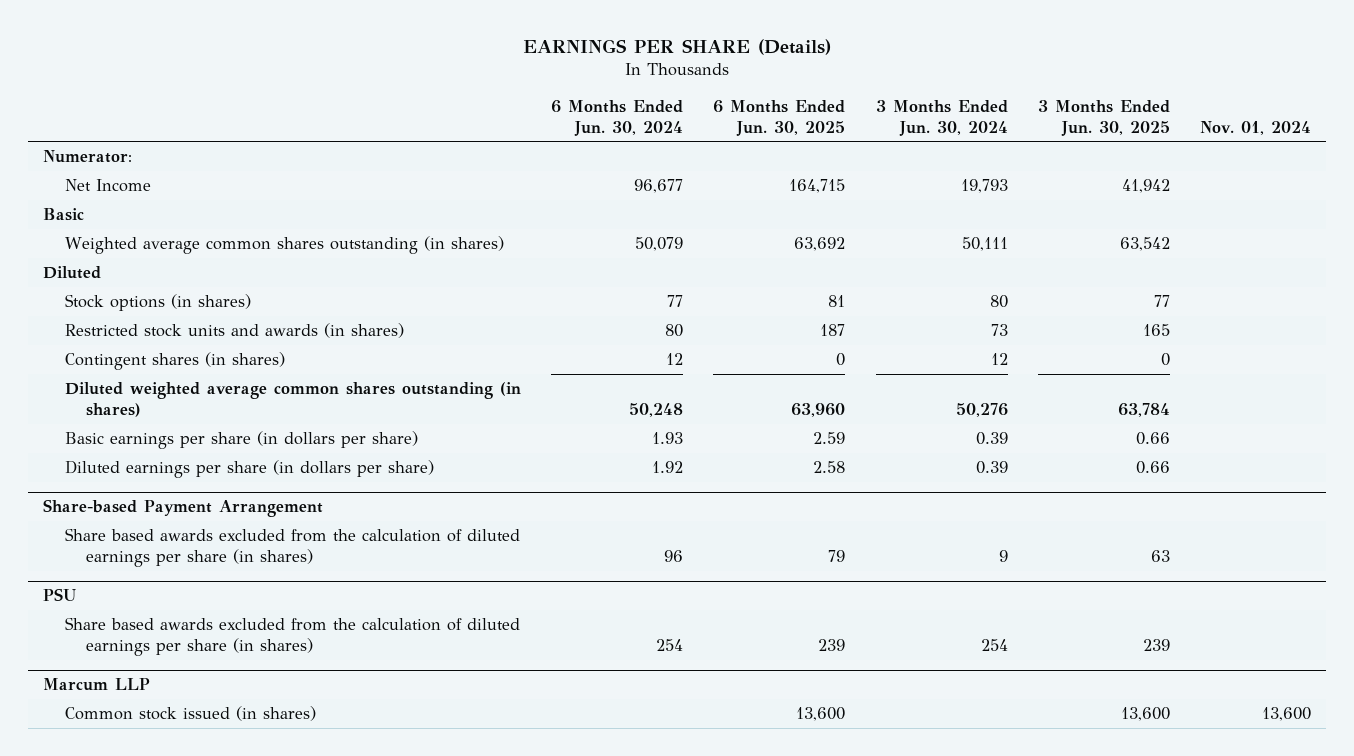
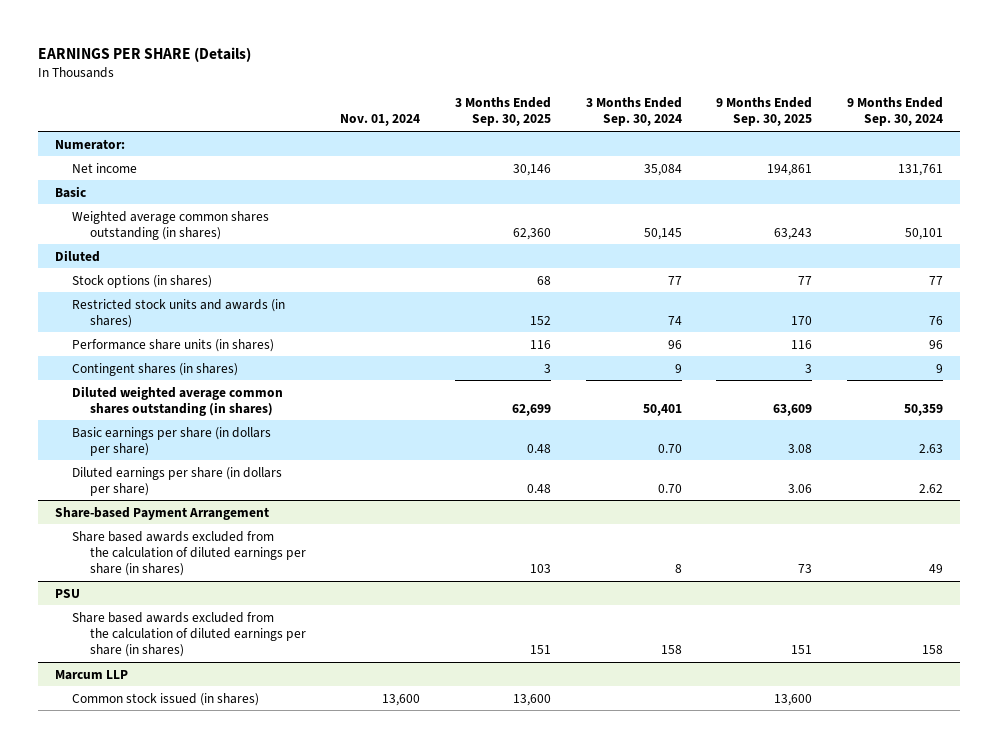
- | 6 Months Ended Jun. 30, 2024 | 6 Months Ended Jun. 30, 2025 | 3 Months Ended Jun. 30, 2024 | 3 Months Ended Jun. 30, 2025 | Nov. 01, 2024
+ | Nov. 01, 2024 | 3 Months Ended Sep. 30, 2025 | 3 Months Ended Sep. 30, 2024 | 9 Months Ended Sep. 30, 2025 | 9 Months Ended Sep. 30, 2024
- Net Income | 96,677 | 164,715 | 19,793 | 41,942 |
+ Net income | | 30,146 | 35,084 | 194,861 | 131,761
+ Performance share units (in shares) | | 116 | 96 | 116 | 96

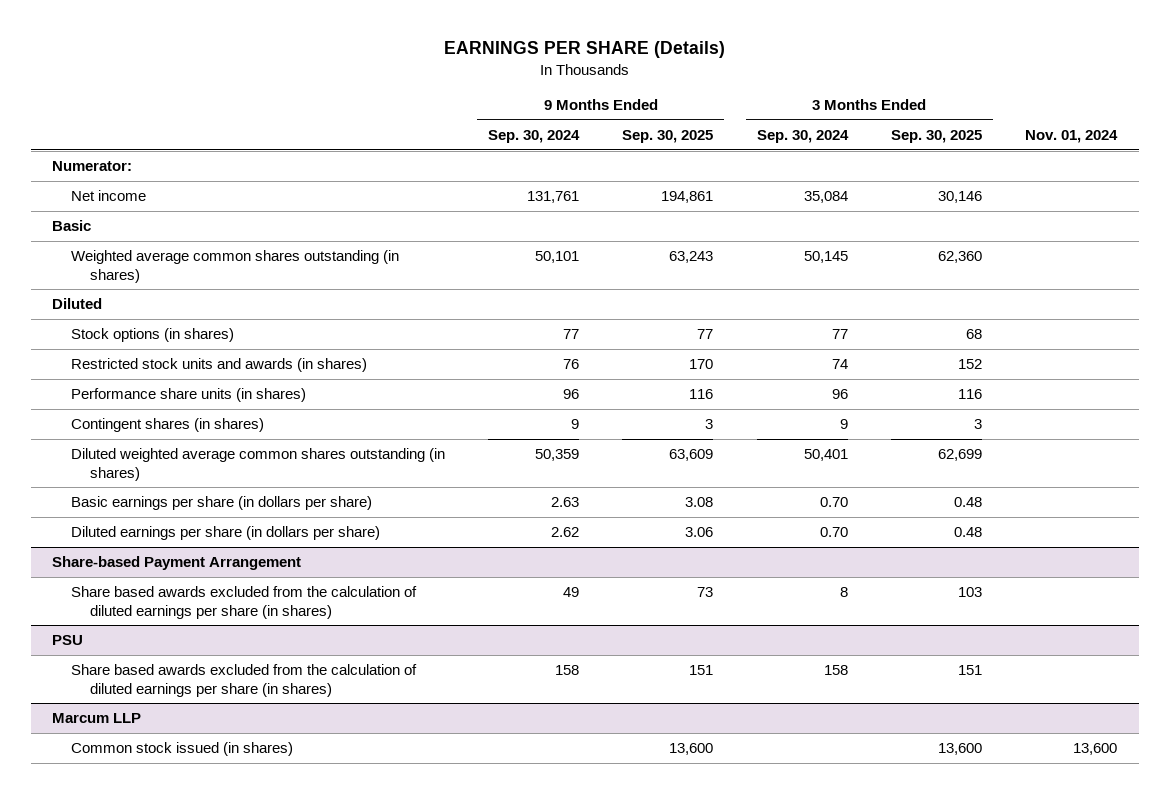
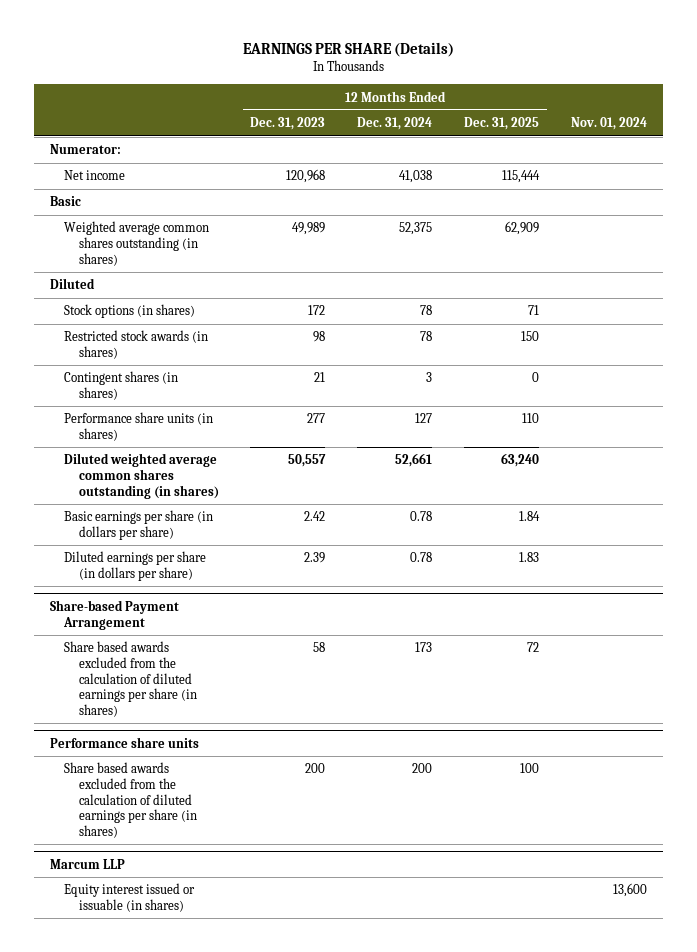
- | 9 Months Ended Sep. 30, 2024 | 9 Months Ended Sep. 30, 2025 | 3 Months Ended Sep. 30, 2024 | 3 Months Ended Sep. 30, 2025 | Nov. 01, 2024
+ | 12 Months Ended Dec. 31, 2023 | 12 Months Ended Dec. 31, 2024 | 12 Months Ended Dec. 31, 2025 | Nov. 01, 2024
- Restricted stock units and awards (in shares) | 76 | 170 | 74 | 152 |
+ Restricted stock awards (in shares) | 98 | 78 | 150 |
moved down: Performance share units (in shares) | 277 | 127 | 110 |
- PSU
+ Performance share units
@ Marcum LLP
- Common stock issued (in shares) | | 13,600 | | 13,600 | 13,600
+ Equity interest issued or issuable (in shares) | | | | 13,600

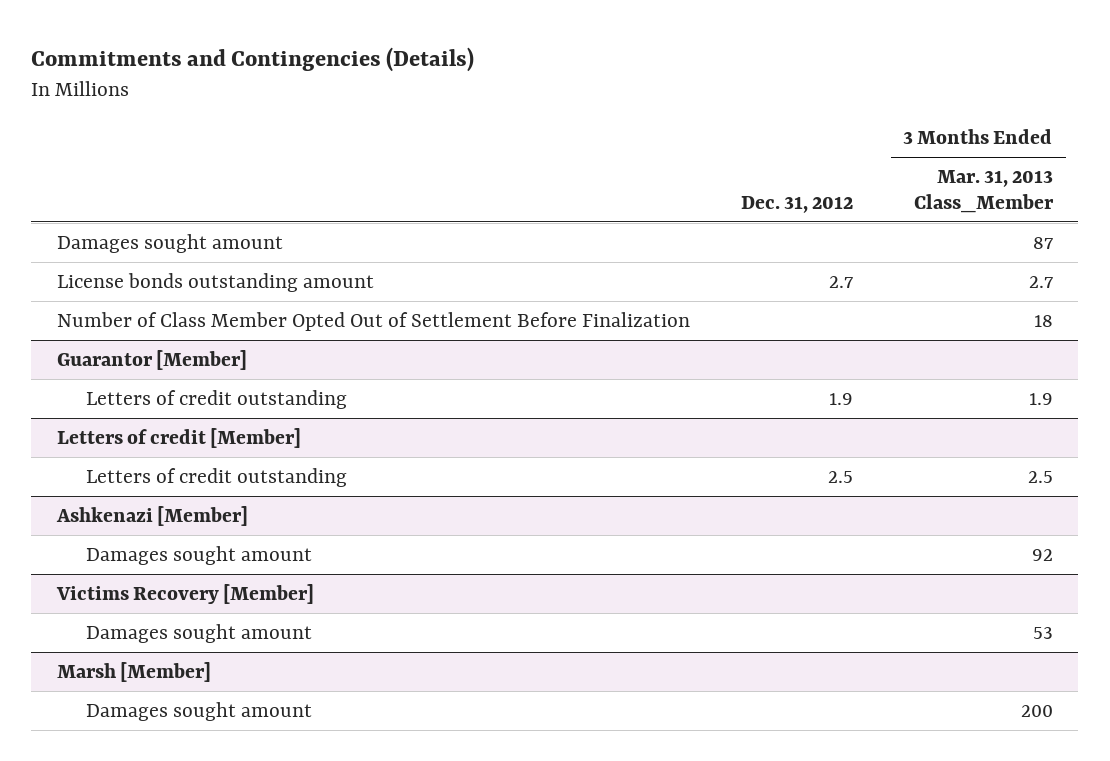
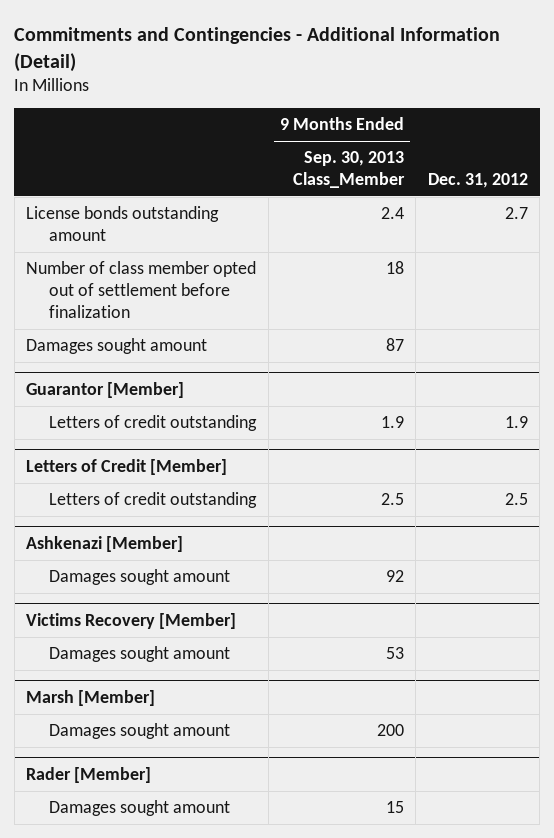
- Commitments and Contingencies (Details)
+ Commitments and Contingencies - Additional Information (Detail)
- | Dec. 31, 2012 | 3 Months Ended Mar. 31, 2013 Class_Member
+ | 9 Months Ended Sep. 30, 2013 Class_Member | Dec. 31, 2012
- Number of Class Member Opted Out of Settlement Before Finalization | | 18
+ Number of class member opted out of settlement before finalization | 18 |
moved down: Damages sought amount | 87 |
- Letters of credit [Member]
+ Letters of Credit [Member]
+ Rader [Member]
+ Damages sought amount | 15 |

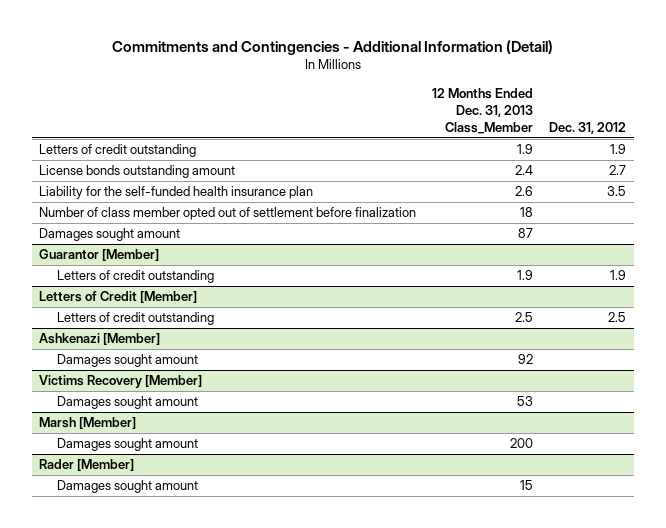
- | 9 Months Ended Sep. 30, 2013 Class_Member | Dec. 31, 2012
+ | 12 Months Ended Dec. 31, 2013 Class_Member | Dec. 31, 2012
+ Letters of credit outstanding | 1.9 | 1.9
+ Liability for the self-funded health insurance plan | 2.6 | 3.5

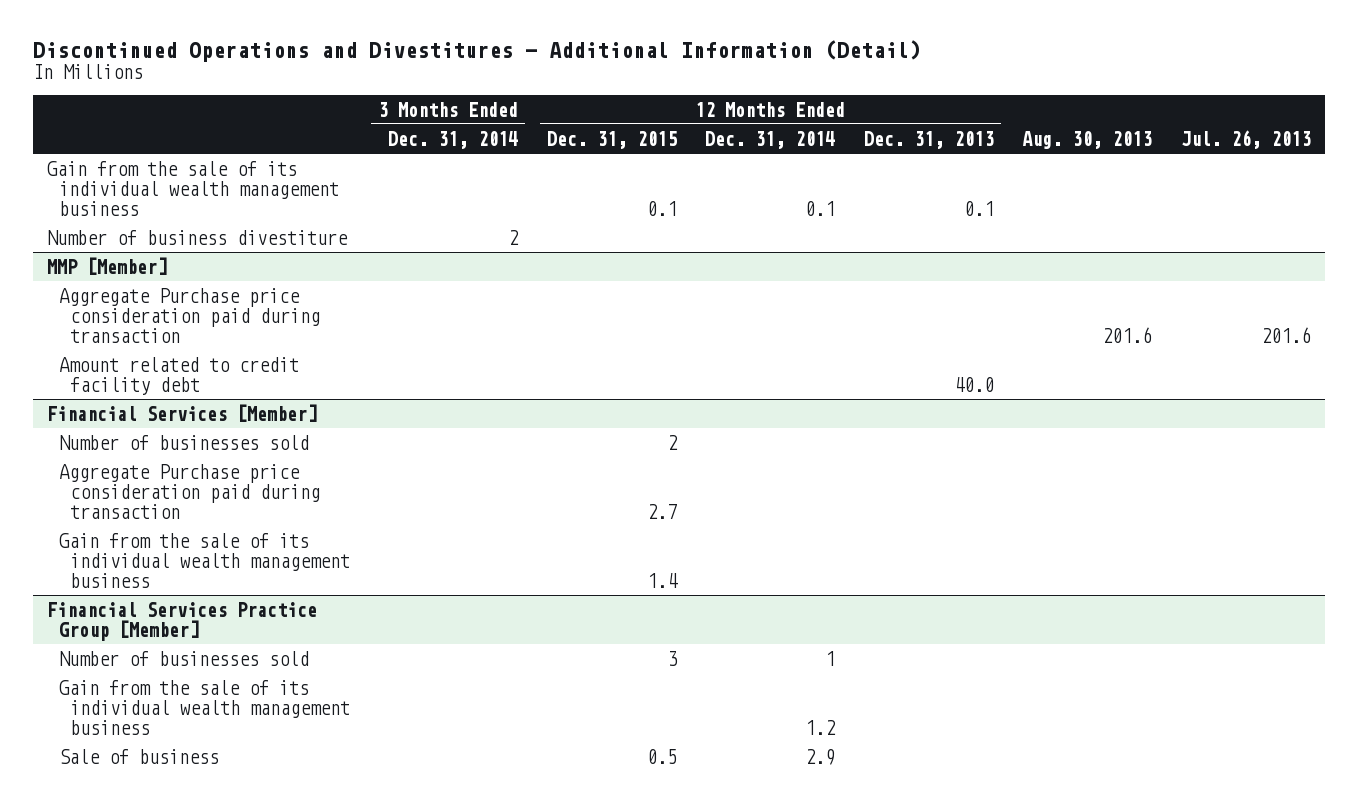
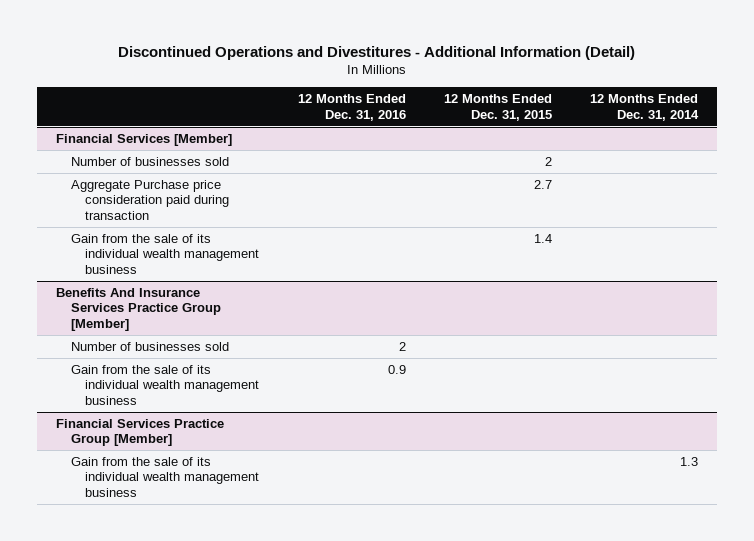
- | 3 Months Ended Dec. 31, 2014 | 12 Months Ended Dec. 31, 2015 | 12 Months Ended Dec. 31, 2014 | 12 Months Ended Dec. 31, 2013 | Aug. 30, 2013 | Jul. 26, 2013
+ | 12 Months Ended Dec. 31, 2016 | 12 Months Ended Dec. 31, 2015 | 12 Months Ended Dec. 31, 2014
- Gain from the sale of its individual wealth management business | | 0.1 | 0.1 | 0.1 | |
- Number of business divestiture | 2 | | | | |
- MMP [Member]
- Aggregate Purchase price consideration paid during transaction | | | | | 201.6 | 201.6
- Amount related to credit facility debt | | | | 40.0 | |
+ Benefits And Insurance Services Practice Group [Member]
+ Number of businesses sold | 2 | |
+ Gain from the sale of its individual wealth management business | 0.9 | |
@ Financial Services Practice Group [Member]
- Number of businesses sold | | 3 | 1 | | |
- Gain from the sale of its individual wealth management business | | | 1.2 | | |
- Sale of business | | 0.5 | 2.9 | | |
+ Gain from the sale of its individual wealth management business | | | 1.3

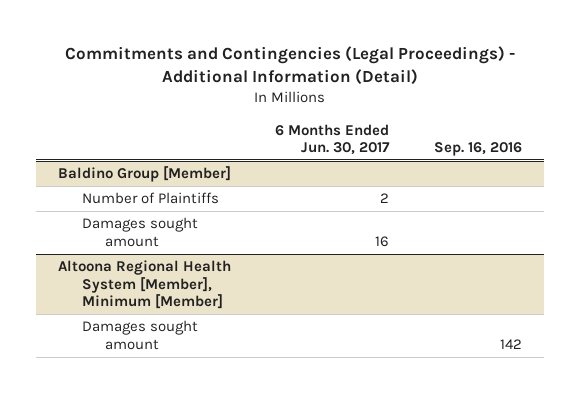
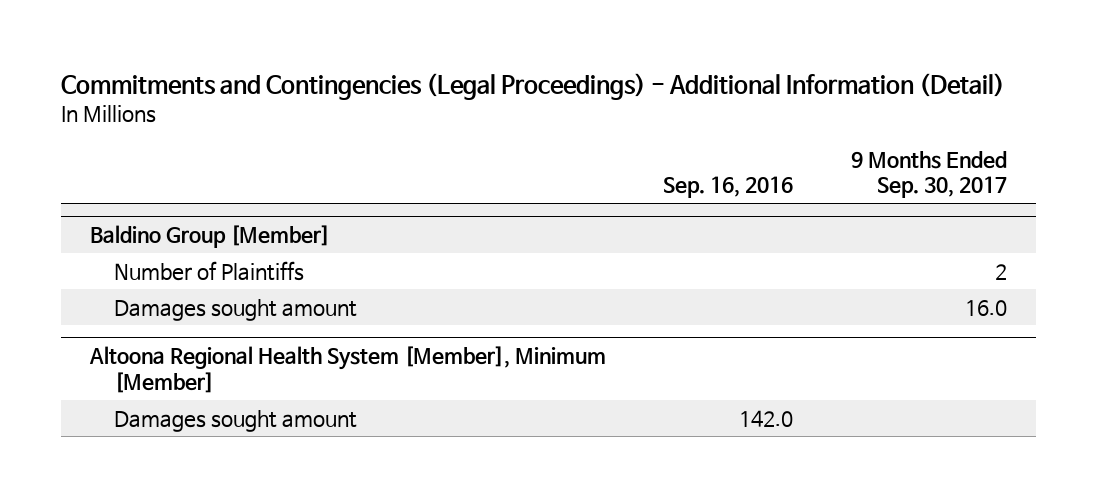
- | 6 Months Ended Jun. 30, 2017 | Sep. 16, 2016
+ | Sep. 16, 2016 | 9 Months Ended Sep. 30, 2017
@ Altoona Regional Health System [Member], Minimum [Member]
- Damages sought amount | | 142
+ Damages sought amount | 142.0 |

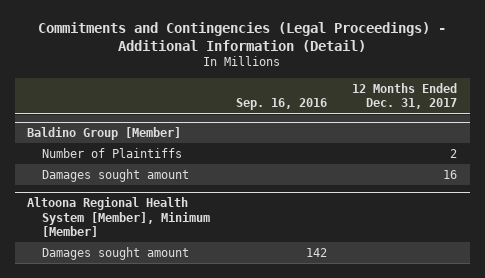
- | Sep. 16, 2016 | 9 Months Ended Sep. 30, 2017
+ | Sep. 16, 2016 | 12 Months Ended Dec. 31, 2017
@ Altoona Regional Health System [Member], Minimum [Member]
- Damages sought amount | 142.0 |
+ Damages sought amount | 142 |

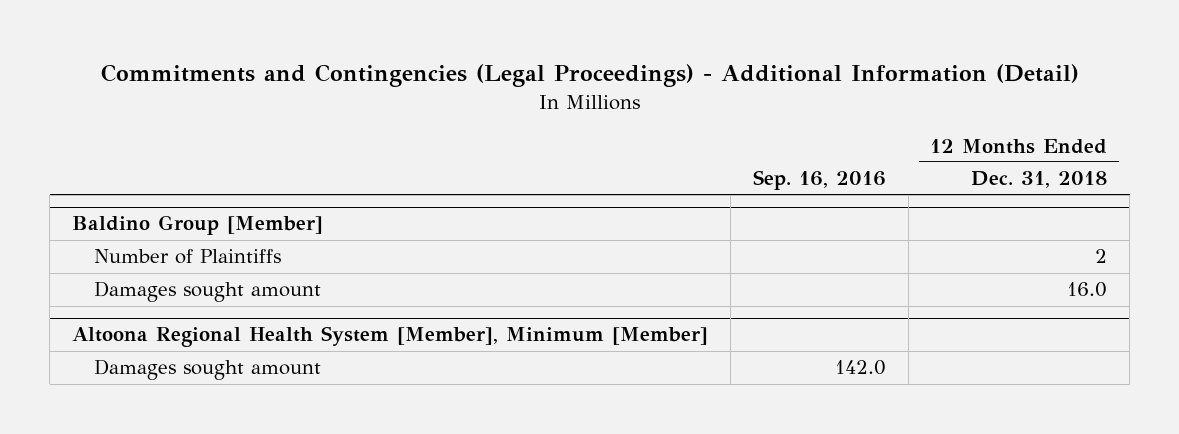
- | Sep. 16, 2016 | 12 Months Ended Dec. 31, 2017
+ | Sep. 16, 2016 | 12 Months Ended Dec. 31, 2018
@ Altoona Regional Health System [Member], Minimum [Member]
- Damages sought amount | 142 |
+ Damages sought amount | 142.0 |

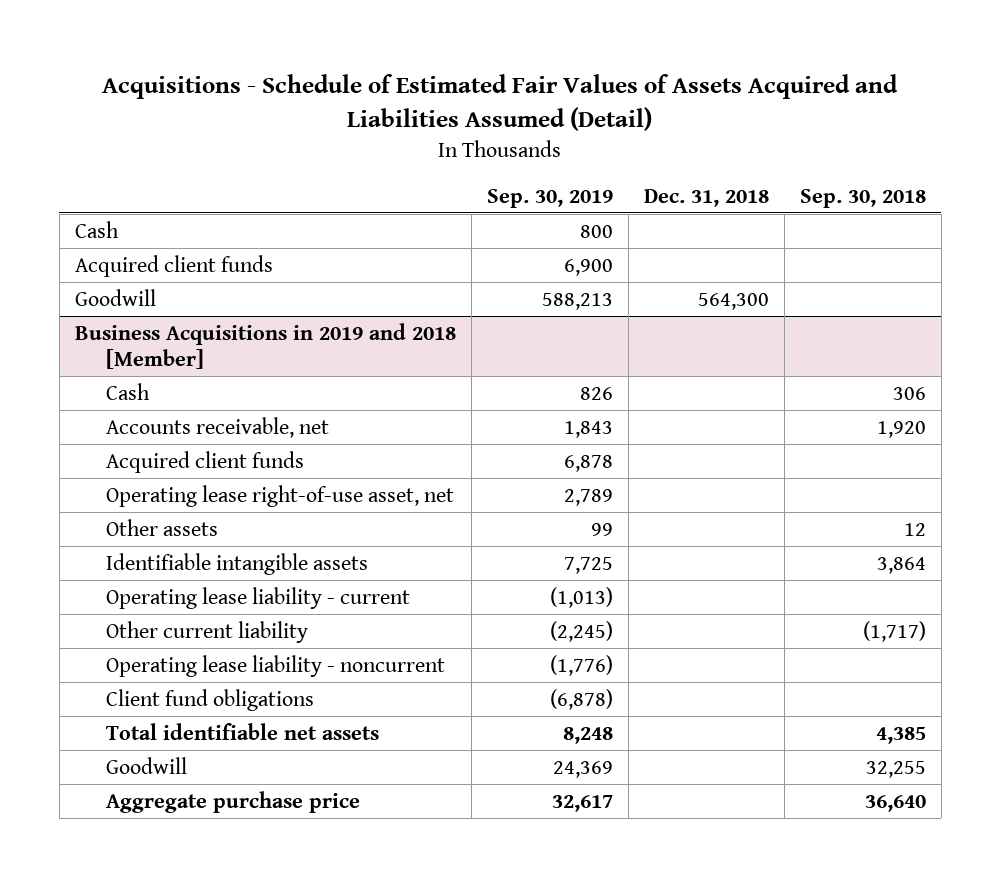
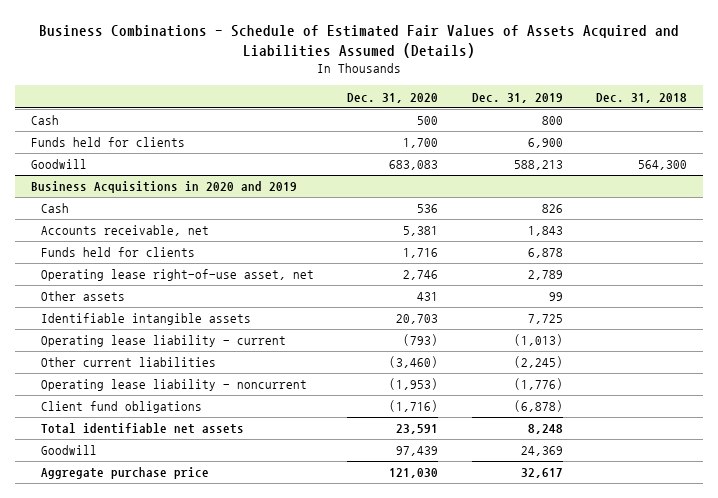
- Acquisitions - Schedule of Estimated Fair Values of Assets Acquired and Liabilities Assumed (Detail)
+ Business Combinations - Schedule of Estimated Fair Values of Assets Acquired and Liabilities Assumed (Details)
- | Sep. 30, 2019 | Dec. 31, 2018 | Sep. 30, 2018
+ | Dec. 31, 2020 | Dec. 31, 2019 | Dec. 31, 2018
- Acquired client funds | 6,900 | |
+ Funds held for clients | 1,700 | 6,900 |
- Business Acquisitions in 2019 and 2018 [Member]
- Cash | 826 | | 306
- Accounts receivable, net | 1,843 | | 1,920
- Acquired client funds | 6,878 | |
- Operating lease right-of-use asset, net | 2,789 | |
- Other assets | 99 | | 12
- Identifiable intangible assets | 7,725 | | 3,864
- Operating lease liability - current | (1,013) | |
- Other current liability | (2,245) | | (1,717)
- Operating lease liability - noncurrent | (1,776) | |
- Client fund obligations | (6,878) | |
- Total identifiable net assets | 8,248 | | 4,385
- Goodwill | 24,369 | | 32,255
- Aggregate purchase price | 32,617 | | 36,640
+ Business Acquisitions in 2020 and 2019
+ Cash | 536 | 826 |
+ Accounts receivable, net | 5,381 | 1,843 |
+ Funds held for clients | 1,716 | 6,878 |
+ Operating lease right-of-use asset, net | 2,746 | 2,789 |
+ Other assets | 431 | 99 |
+ Identifiable intangible assets | 20,703 | 7,725 |
+ Operating lease liability - current | (793) | (1,013) |
+ Other current liabilities | (3,460) | (2,245) |
+ Operating lease liability - noncurrent | (1,953) | (1,776) |
+ Client fund obligations | (1,716) | (6,878) |
+ Total identifiable net assets | 23,591 | 8,248 |
+ Goodwill | 97,439 | 24,369 |
+ Aggregate purchase price | 121,030 | 32,617 |

